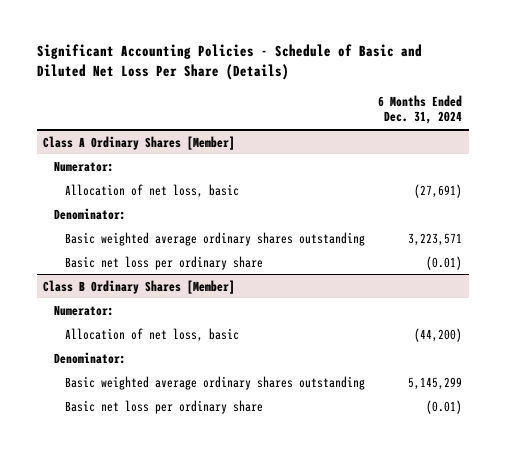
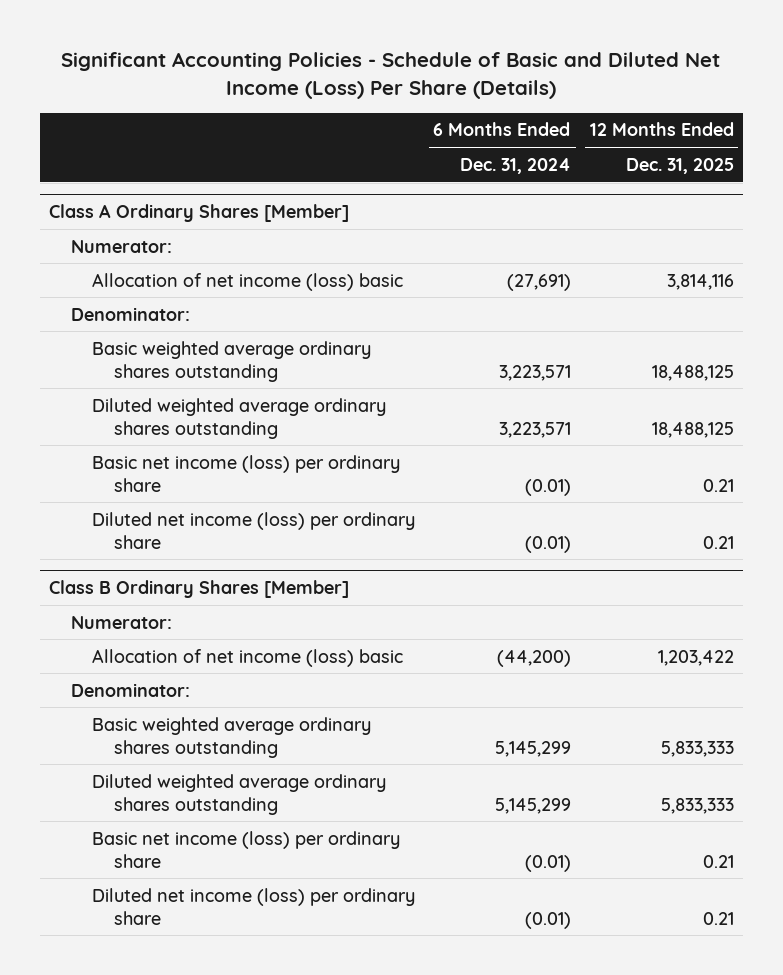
- Significant Accounting Policies - Schedule of Basic and Diluted Net Loss Per Share (Details)
+ Significant Accounting Policies - Schedule of Basic and Diluted Net Income (Loss) Per Share (Details)
- | 6 Months Ended Dec. 31, 2024
+ | 6 Months Ended Dec. 31, 2024 | 12 Months Ended Dec. 31, 2025
@ Class A Ordinary Shares [Member]
- Allocation of net loss, basic | (27,691)
+ Allocation of net income (loss) basic | (27,691) | 3,814,116
- Basic net loss per ordinary share | (0.01)
+ Diluted weighted average ordinary shares outstanding | 3,223,571 | 18,488,125
+ Basic net income (loss) per ordinary share | (0.01) | 0.21
+ Diluted net income (loss) per ordinary share | (0.01) | 0.21
@ Class B Ordinary Shares [Member]
- Allocation of net loss, basic | (44,200)
+ Allocation of net income (loss) basic | (44,200) | 1,203,422
- Basic net loss per ordinary share | (0.01)
+ Diluted weighted average ordinary shares outstanding | 5,145,299 | 5,833,333
+ Basic net income (loss) per ordinary share | (0.01) | 0.21
+ Diluted net income (loss) per ordinary share | (0.01) | 0.21

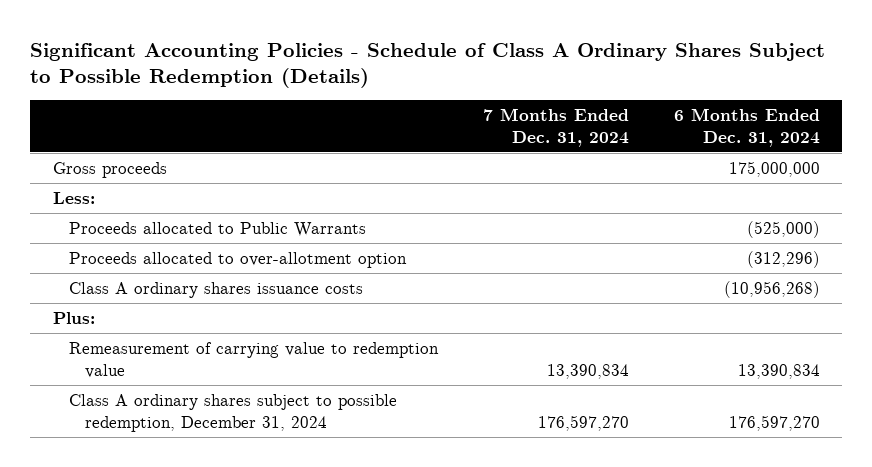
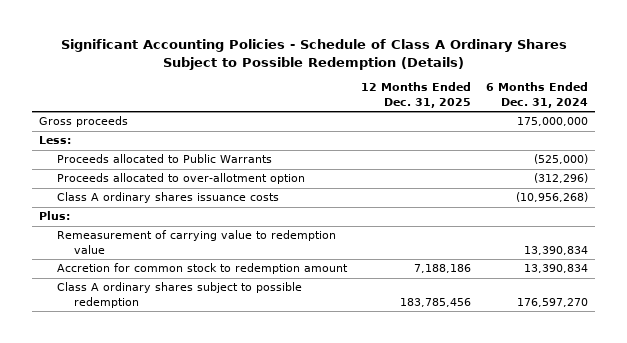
- | 7 Months Ended Dec. 31, 2024 | 6 Months Ended Dec. 31, 2024
+ | 12 Months Ended Dec. 31, 2025 | 6 Months Ended Dec. 31, 2024
- Class A ordinary shares subject to possible redemption, December 31, 2024 | 176,597,270 | 176,597,270
+ Accretion for common stock to redemption amount | 7,188,186 | 13,390,834
+ Class A ordinary shares subject to possible redemption | 183,785,456 | 176,597,270

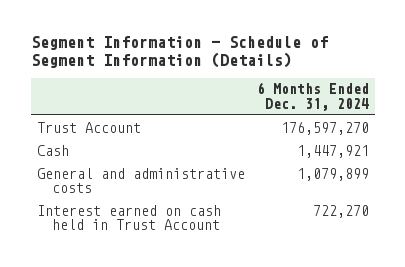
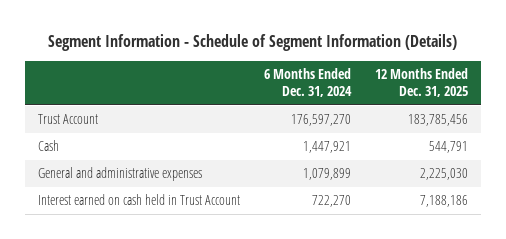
- | 6 Months Ended Dec. 31, 2024
+ | 6 Months Ended Dec. 31, 2024 | 12 Months Ended Dec. 31, 2025
- General and administrative costs | 1,079,899
+ General and administrative expenses | 1,079,899 | 2,225,030

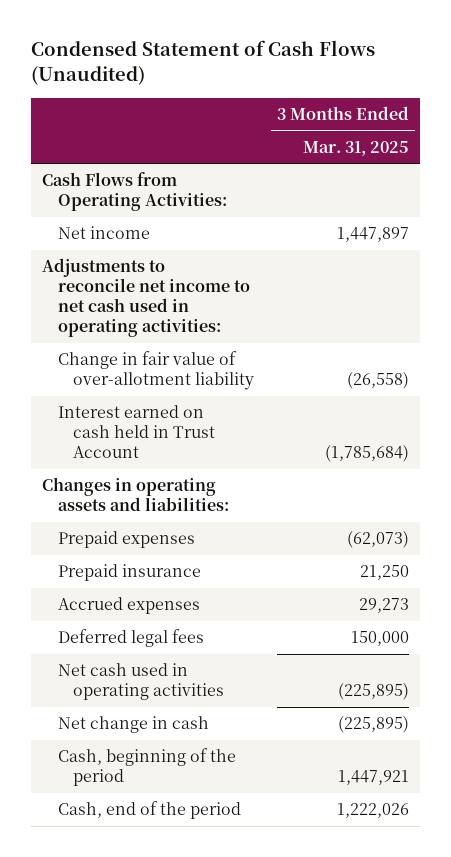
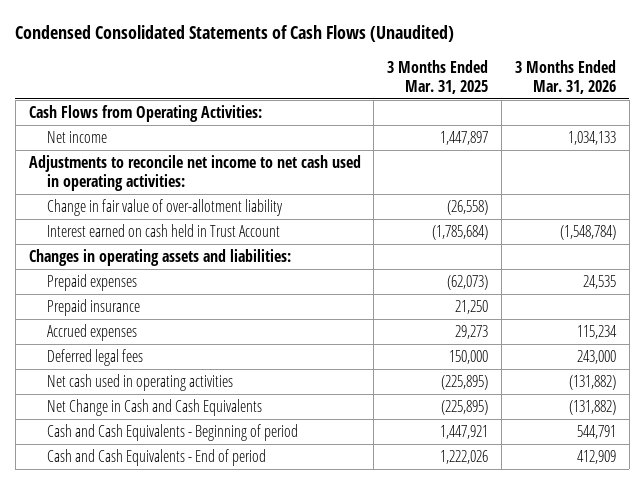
- Condensed Statement of Cash Flows (Unaudited)
+ Condensed Consolidated Statements of Cash Flows (Unaudited)
- | 3 Months Ended Mar. 31, 2025
+ | 3 Months Ended Mar. 31, 2025 | 3 Months Ended Mar. 31, 2026
- Net change in cash | (225,895)
- Cash, beginning of the period | 1,447,921
- Cash, end of the period | 1,222,026
+ Net Change in Cash and Cash Equivalents | (225,895) | (131,882)
+ Cash and Cash Equivalents - Beginning of period | 1,447,921 | 544,791
+ Cash and Cash Equivalents - End of period | 1,222,026 | 412,909

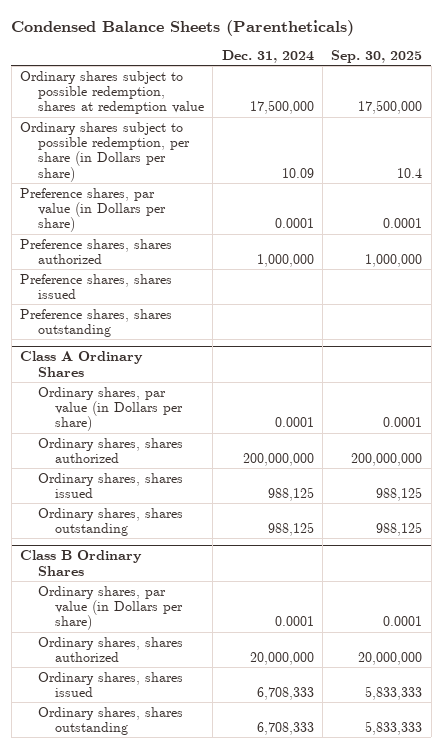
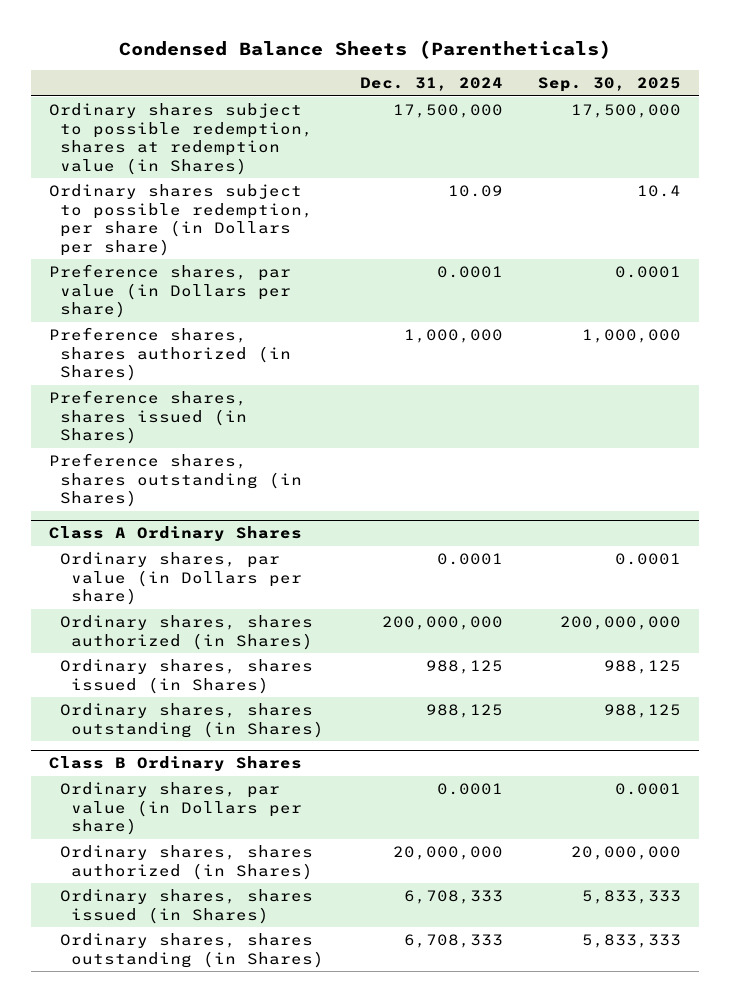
- Ordinary shares subject to possible redemption, shares at redemption value | 17,500,000 | 17,500,000
+ Ordinary shares subject to possible redemption, shares at redemption value (in Shares) | 17,500,000 | 17,500,000
- Preference shares, shares authorized | 1,000,000 | 1,000,000
- Preference shares, shares issued
- Preference shares, shares outstanding
+ Preference shares, shares authorized (in Shares) | 1,000,000 | 1,000,000
+ Preference shares, shares issued (in Shares)
+ Preference shares, shares outstanding (in Shares)
@ Class A Ordinary Shares
- Ordinary shares, shares authorized | 200,000,000 | 200,000,000
- Ordinary shares, shares issued | 988,125 | 988,125
- Ordinary shares, shares outstanding | 988,125 | 988,125
+ Ordinary shares, shares authorized (in Shares) | 200,000,000 | 200,000,000
+ Ordinary shares, shares issued (in Shares) | 988,125 | 988,125
+ Ordinary shares, shares outstanding (in Shares) | 988,125 | 988,125
@ Class B Ordinary Shares
- Ordinary shares, shares authorized | 20,000,000 | 20,000,000
- Ordinary shares, shares issued | 6,708,333 | 5,833,333
- Ordinary shares, shares outstanding | 6,708,333 | 5,833,333
+ Ordinary shares, shares authorized (in Shares) | 20,000,000 | 20,000,000
+ Ordinary shares, shares issued (in Shares) | 6,708,333 | 5,833,333
+ Ordinary shares, shares outstanding (in Shares) | 6,708,333 | 5,833,333

